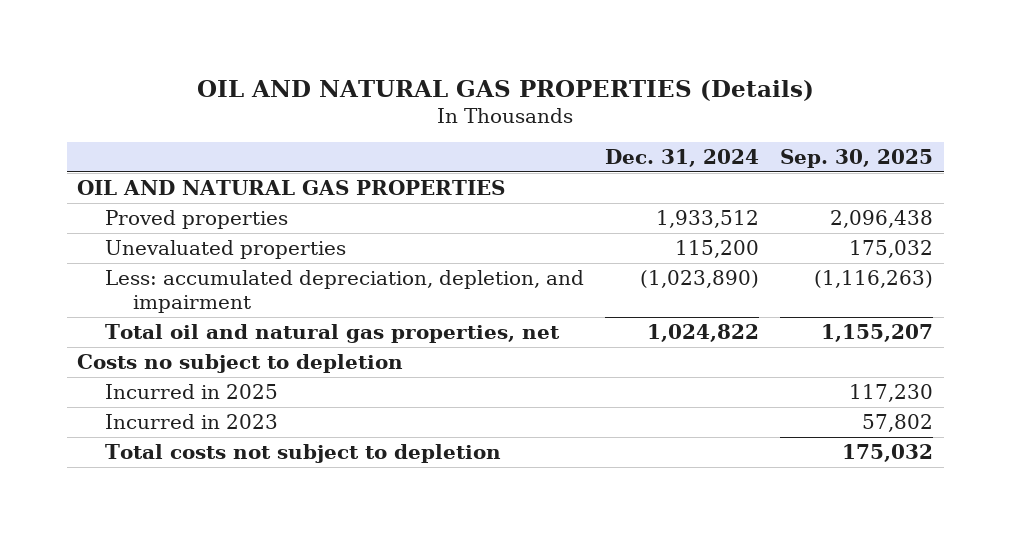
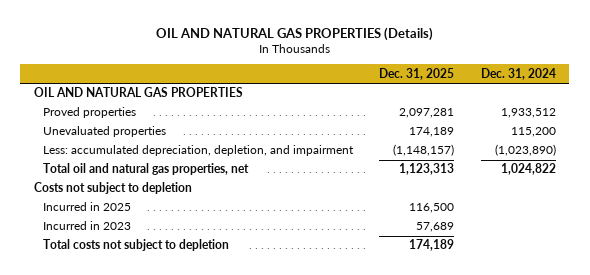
- | Dec. 31, 2024 | Sep. 30, 2025
+ | Dec. 31, 2025 | Dec. 31, 2024
- Costs no subject to depletion
+ Costs not subject to depletion

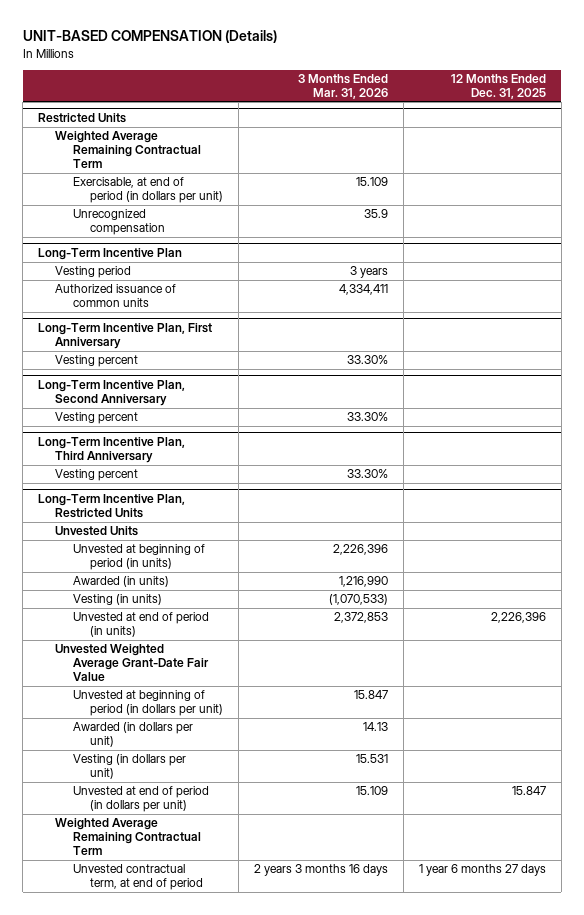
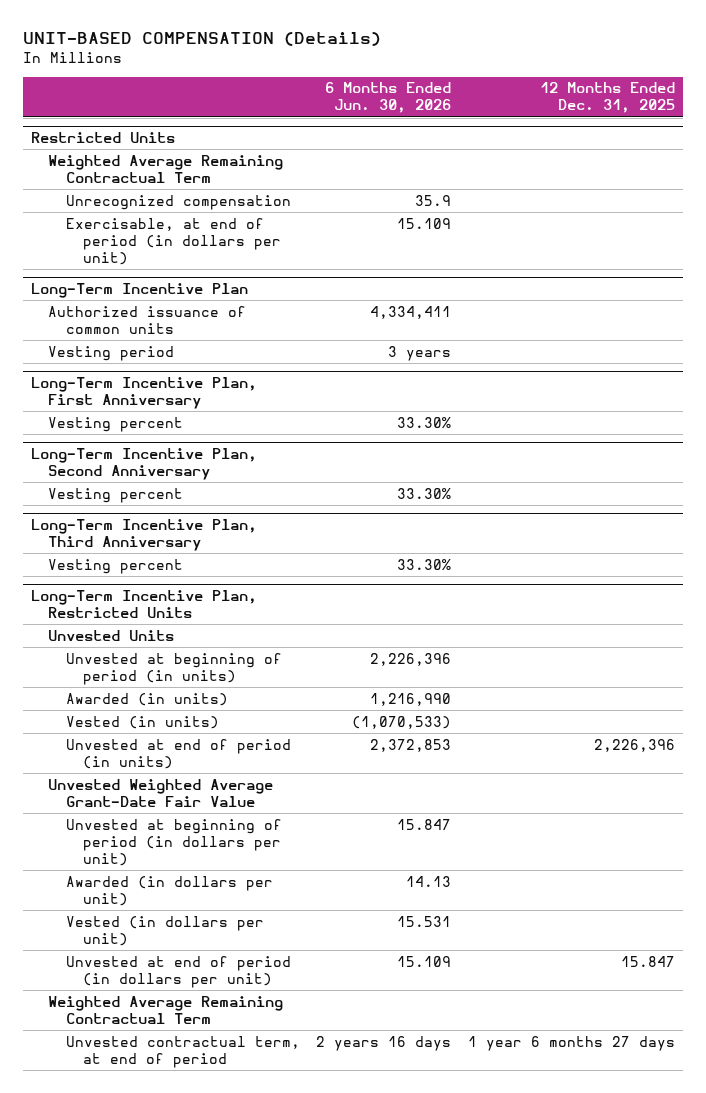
- | 3 Months Ended Mar. 31, 2026 | 12 Months Ended Dec. 31, 2025
+ | 6 Months Ended Jun. 30, 2026 | 12 Months Ended Dec. 31, 2025
@ Restricted Units
moved down: Exercisable, at end of period (in dollars per unit) | 15.109 |
@ Long-Term Incentive Plan
moved down: Vesting period | 3 years |
@ Long-Term Incentive Plan, Restricted Units
- Vesting (in units) | (1,070,533) |
+ Vested (in units) | (1,070,533) |
- Vesting (in dollars per unit) | 15.531 |
+ Vested (in dollars per unit) | 15.531 |

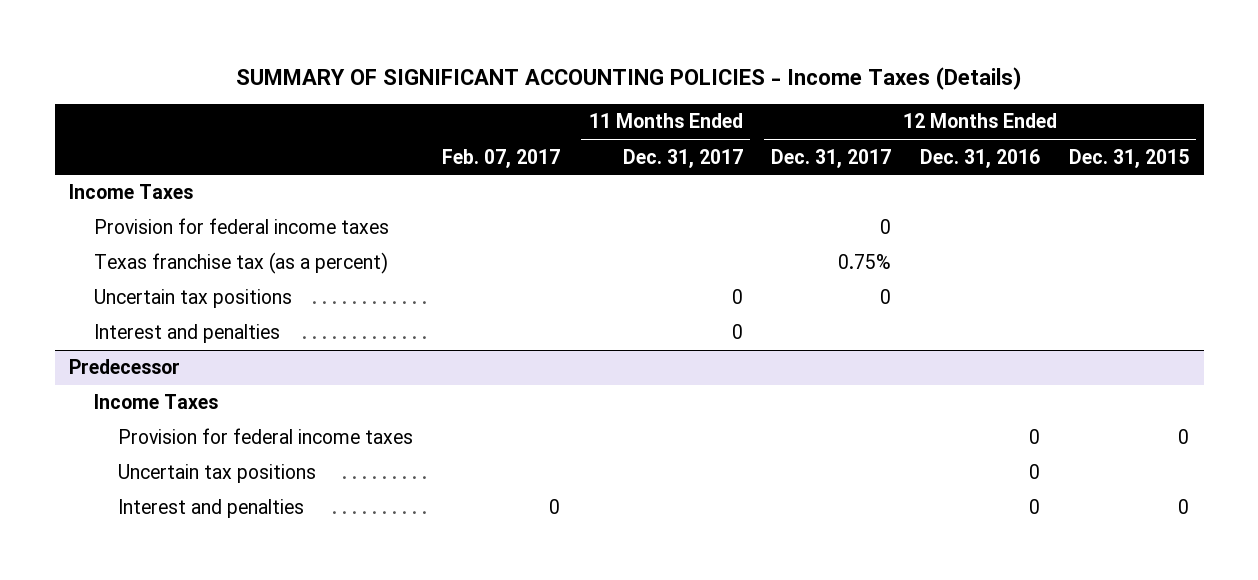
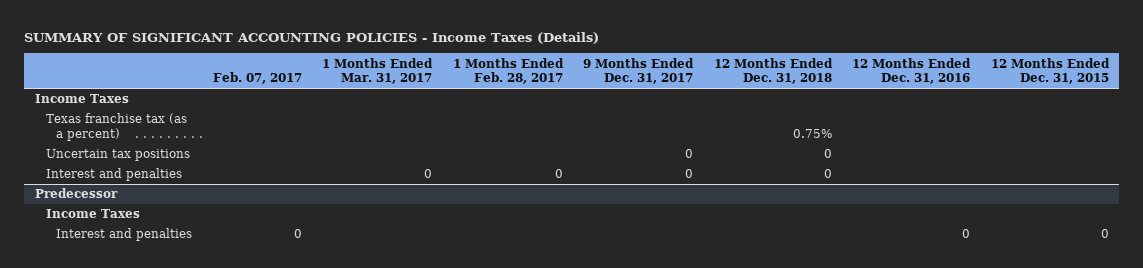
- | Feb. 07, 2017 | 11 Months Ended Dec. 31, 2017 | 12 Months Ended Dec. 31, 2017 | 12 Months Ended Dec. 31, 2016 | 12 Months Ended Dec. 31, 2015
+ | Feb. 07, 2017 | 1 Months Ended Mar. 31, 2017 | 1 Months Ended Feb. 28, 2017 | 9 Months Ended Dec. 31, 2017 | 12 Months Ended Dec. 31, 2018 | 12 Months Ended Dec. 31, 2016 | 12 Months Ended Dec. 31, 2015
- Provision for federal income taxes | | | 0 | |
@ Predecessor
- Provision for federal income taxes | | | | 0 | 0
- Uncertain tax positions | | | | 0 |

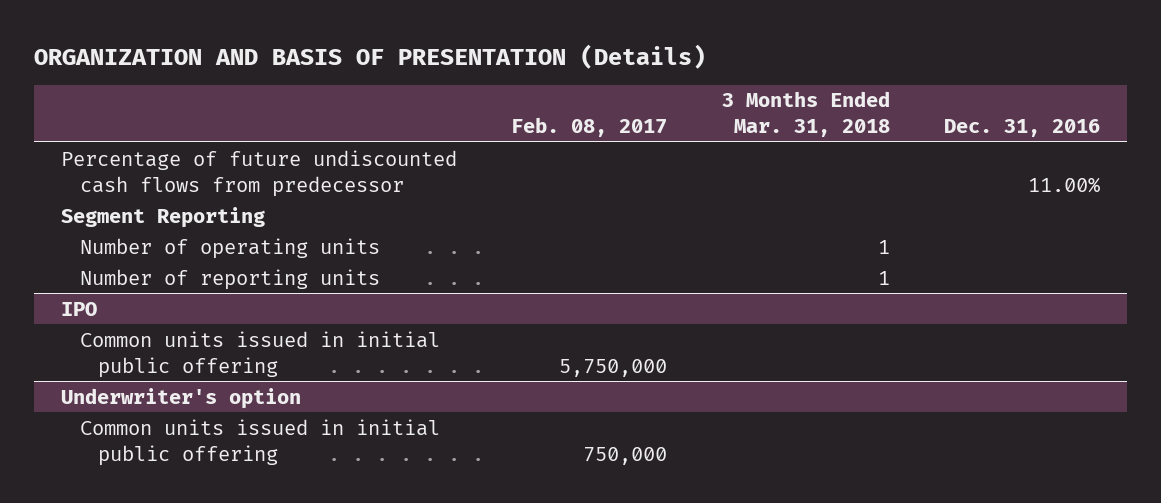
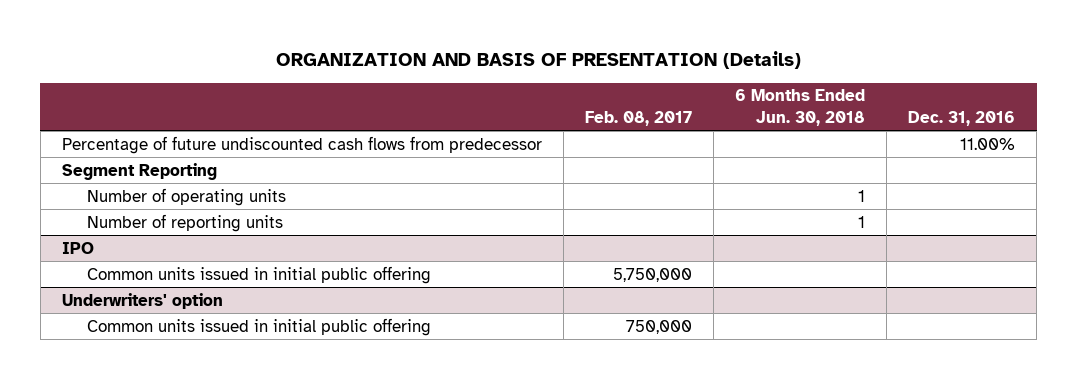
- | Feb. 08, 2017 | 3 Months Ended Mar. 31, 2018 | Dec. 31, 2016
+ | Feb. 08, 2017 | 6 Months Ended Jun. 30, 2018 | Dec. 31, 2016
- Underwriter's option
+ Underwriters' option

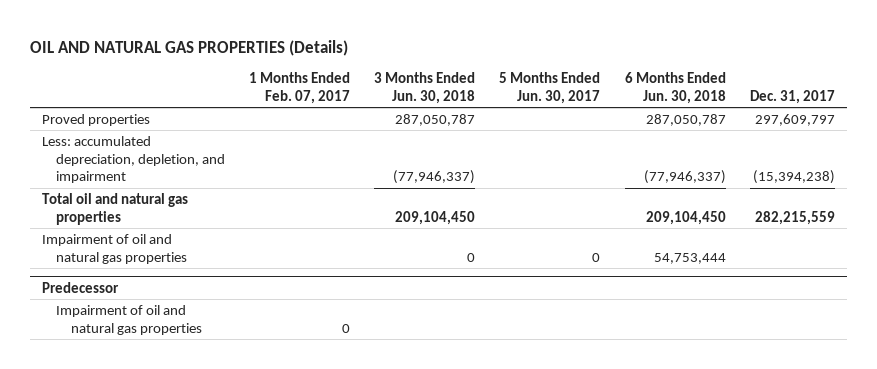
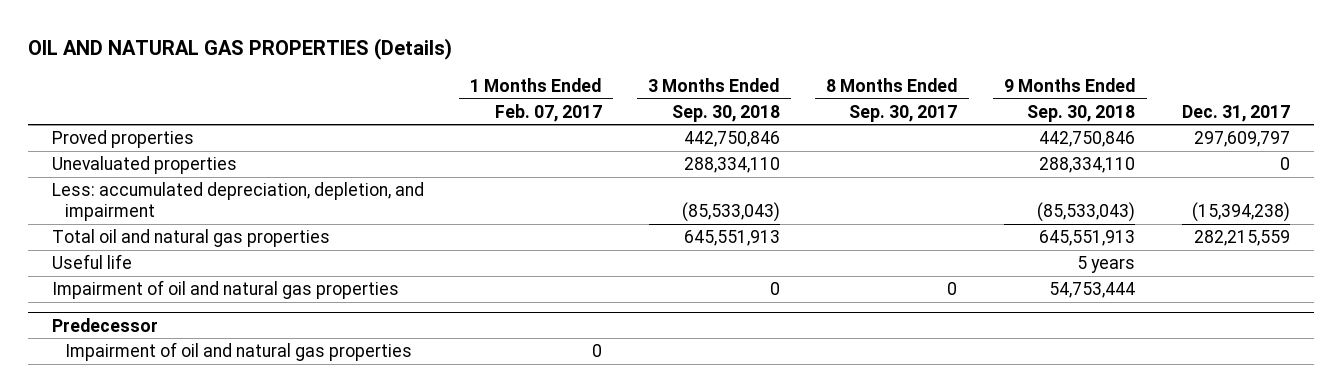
- | 1 Months Ended Feb. 07, 2017 | 3 Months Ended Jun. 30, 2018 | 5 Months Ended Jun. 30, 2017 | 6 Months Ended Jun. 30, 2018 | Dec. 31, 2017
+ | 1 Months Ended Feb. 07, 2017 | 3 Months Ended Sep. 30, 2018 | 8 Months Ended Sep. 30, 2017 | 9 Months Ended Sep. 30, 2018 | Dec. 31, 2017
+ Unevaluated properties | | 288,334,110 | | 288,334,110 | 0
+ Useful life | | | | 5 years |

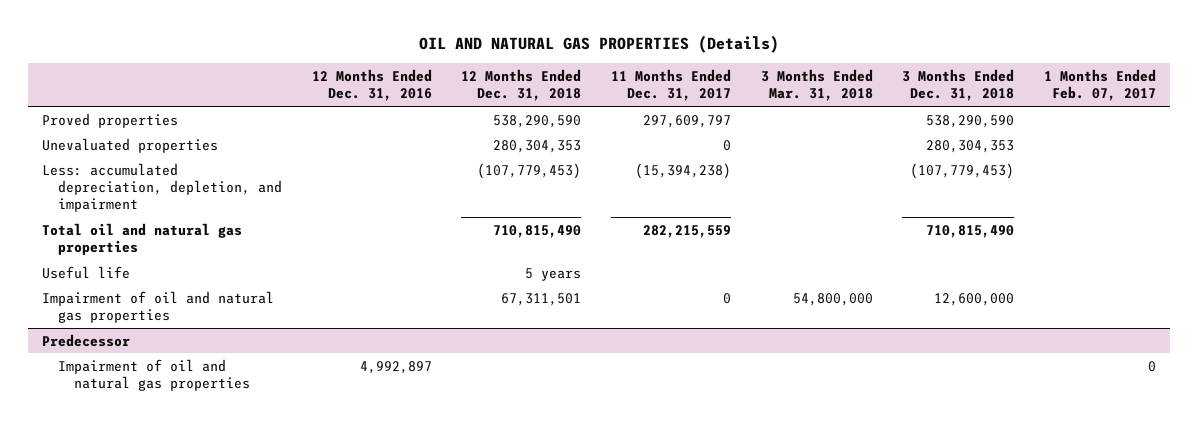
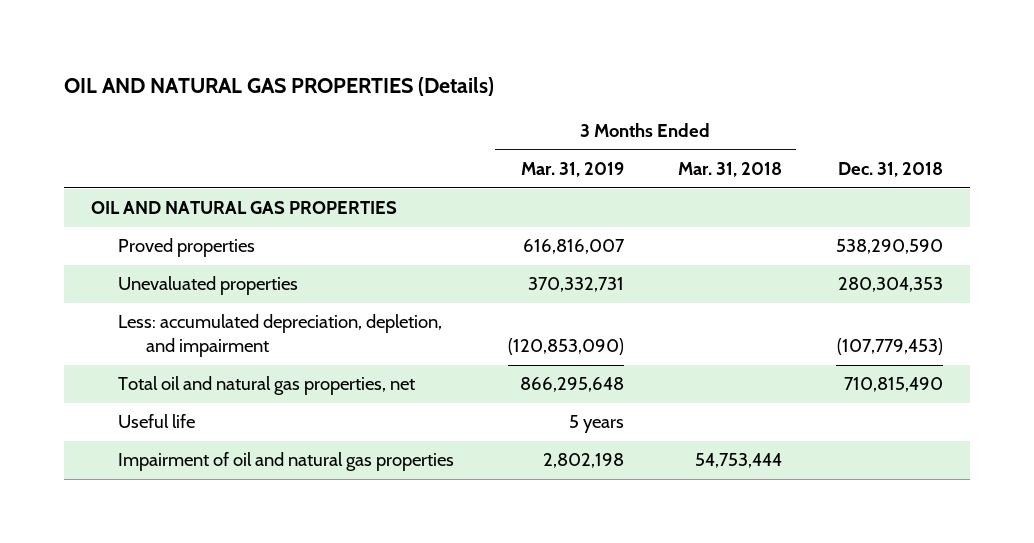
- | 12 Months Ended Dec. 31, 2016 | 12 Months Ended Dec. 31, 2018 | 11 Months Ended Dec. 31, 2017 | 3 Months Ended Mar. 31, 2018 | 3 Months Ended Dec. 31, 2018 | 1 Months Ended Feb. 07, 2017
+ | 3 Months Ended Mar. 31, 2019 | 3 Months Ended Mar. 31, 2018 | Dec. 31, 2018
+ OIL AND NATURAL GAS PROPERTIES
- Total oil and natural gas properties | | 710,815,490 | 282,215,559 | | 710,815,490 |
+ Total oil and natural gas properties, net | 866,295,648 | | 710,815,490
- Impairment of oil and natural gas properties | | 67,311,501 | 0 | 54,800,000 | 12,600,000 |
- Predecessor
- Impairment of oil and natural gas properties | 4,992,897 | | | | | 0
+ Impairment of oil and natural gas properties | 2,802,198 | 54,753,444 |

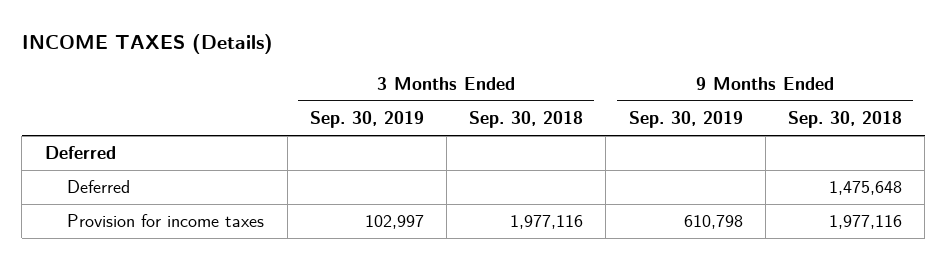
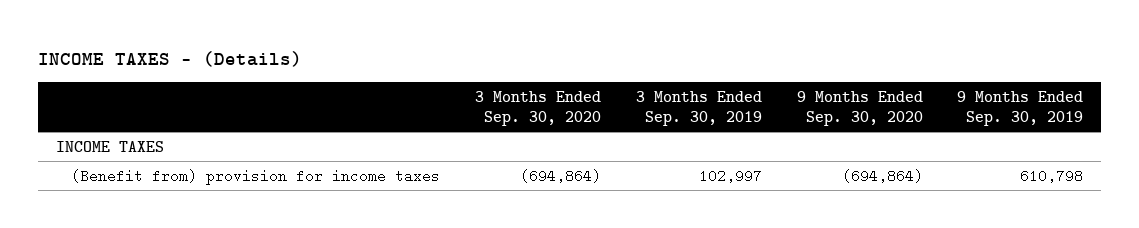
- INCOME TAXES (Details)
+ INCOME TAXES - (Details)
- | 3 Months Ended Sep. 30, 2019 | 3 Months Ended Sep. 30, 2018 | 9 Months Ended Sep. 30, 2019 | 9 Months Ended Sep. 30, 2018
+ | 3 Months Ended Sep. 30, 2020 | 3 Months Ended Sep. 30, 2019 | 9 Months Ended Sep. 30, 2020 | 9 Months Ended Sep. 30, 2019
- Deferred
- Deferred | | | | 1,475,648
- Provision for income taxes | 102,997 | 1,977,116 | 610,798 | 1,977,116
+ INCOME TAXES
+ (Benefit from) provision for income taxes | (694,864) | 102,997 | (694,864) | 610,798

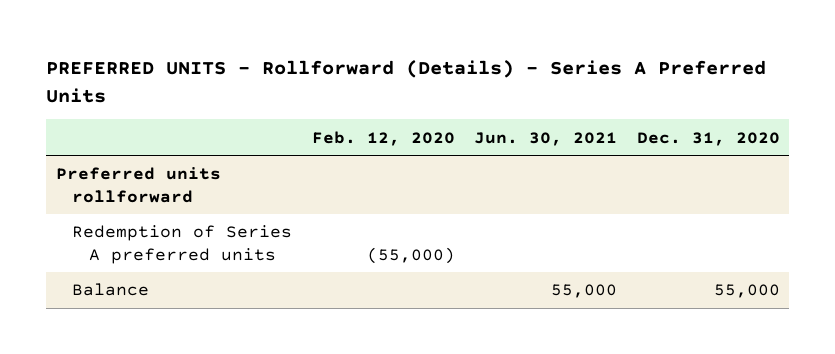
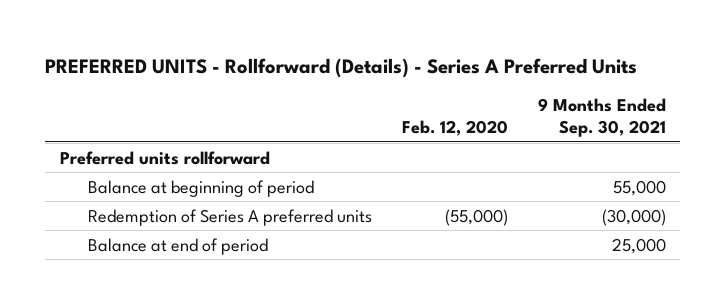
- | Feb. 12, 2020 | Jun. 30, 2021 | Dec. 31, 2020
+ | Feb. 12, 2020 | 9 Months Ended Sep. 30, 2021
+ Balance at beginning of period | | 55,000
- Balance | | 55,000 | 55,000
+ Balance at end of period | | 25,000

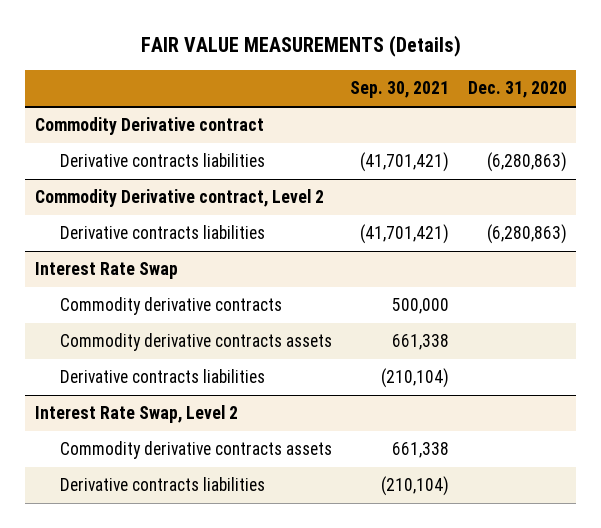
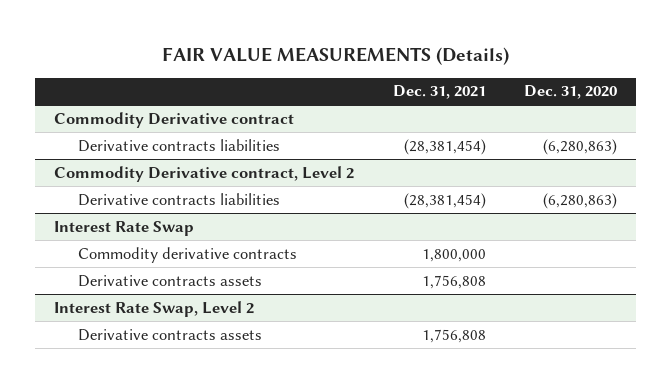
- | Sep. 30, 2021 | Dec. 31, 2020
+ | Dec. 31, 2021 | Dec. 31, 2020
@ Interest Rate Swap
- Commodity derivative contracts assets | 661,338 |
- Derivative contracts liabilities | (210,104) |
+ Derivative contracts assets | 1,756,808 |
@ Interest Rate Swap, Level 2
- Commodity derivative contracts assets | 661,338 |
- Derivative contracts liabilities | (210,104) |
+ Derivative contracts assets | 1,756,808 |

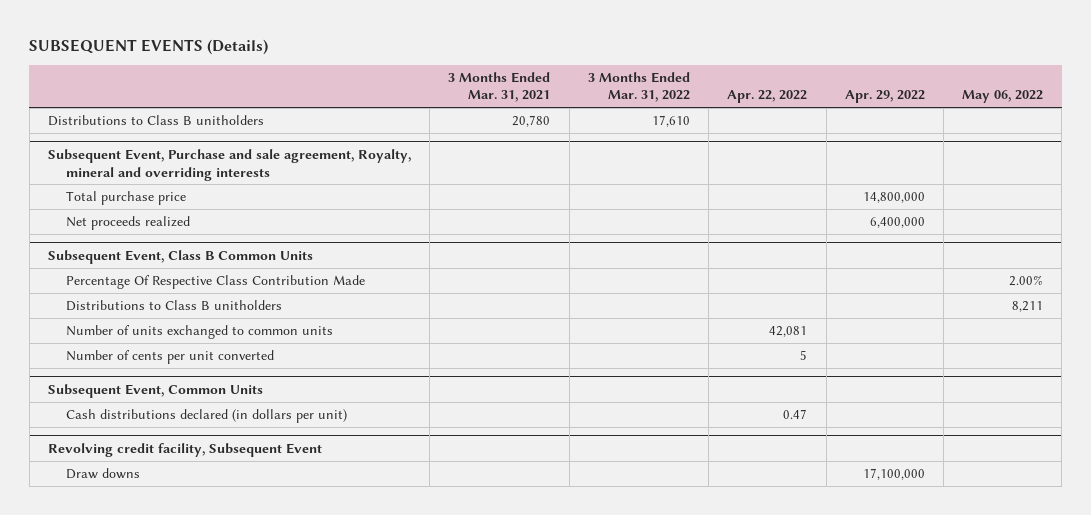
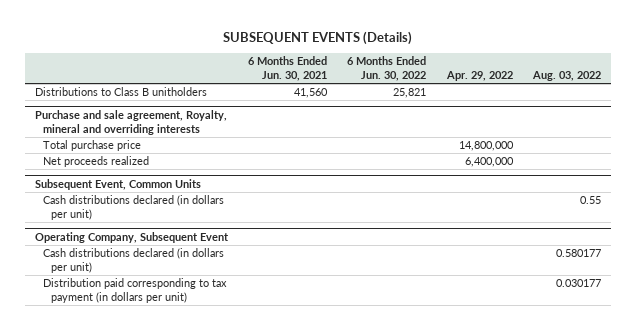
- | 3 Months Ended Mar. 31, 2021 | 3 Months Ended Mar. 31, 2022 | Apr. 22, 2022 | Apr. 29, 2022 | May 06, 2022
+ | 6 Months Ended Jun. 30, 2021 | 6 Months Ended Jun. 30, 2022 | Apr. 29, 2022 | Aug. 03, 2022
- Subsequent Event, Purchase and sale agreement, Royalty, mineral and overriding interests
+ Purchase and sale agreement, Royalty, mineral and overriding interests
- Subsequent Event, Class B Common Units
- Percentage Of Respective Class Contribution Made | | | | | 2.00%
- Distributions to Class B unitholders | | | | | 8,211
- Number of units exchanged to common units | | | 42,081 | |
- Number of cents per unit converted | | | 5 | |
- Revolving credit facility, Subsequent Event
- Draw downs | | | | 17,100,000 |
+ Operating Company, Subsequent Event
+ Cash distributions declared (in dollars per unit) | | | | 0.580177
+ Distribution paid corresponding to tax payment (in dollars per unit) | | | | 0.030177

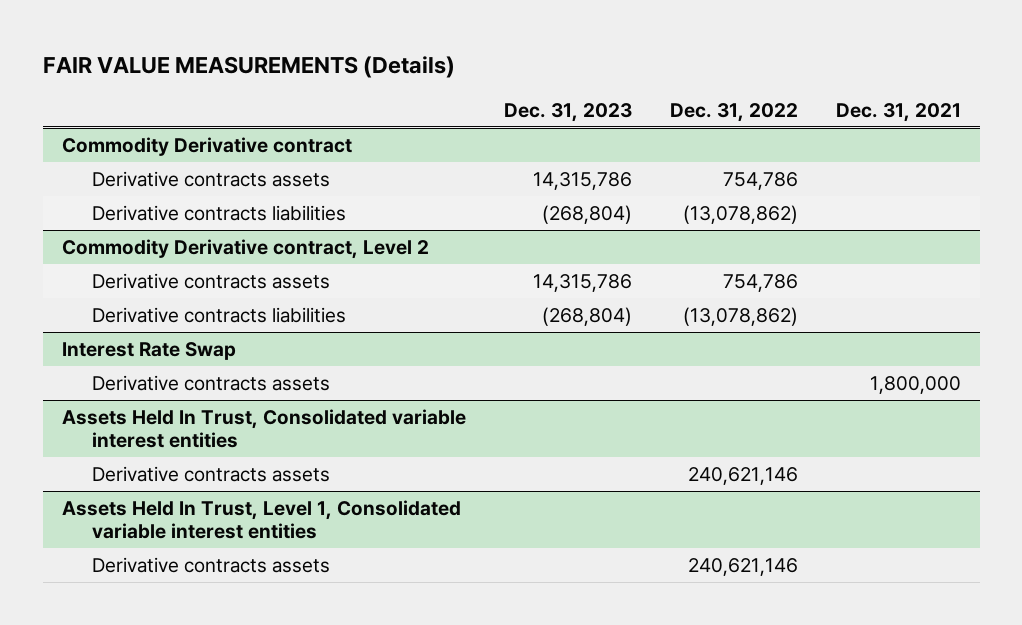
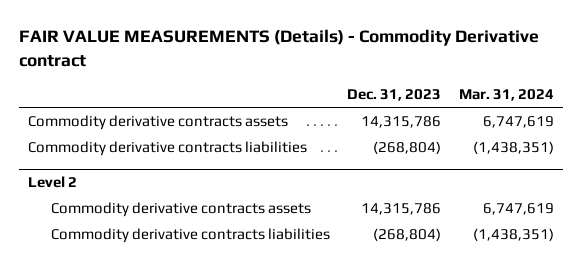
- FAIR VALUE MEASUREMENTS (Details)
+ FAIR VALUE MEASUREMENTS (Details) - Commodity Derivative contract
- | Dec. 31, 2023 | Dec. 31, 2022 | Dec. 31, 2021
+ | Dec. 31, 2023 | Mar. 31, 2024
- Commodity Derivative contract
- Derivative contracts assets | 14,315,786 | 754,786 |
- Derivative contracts liabilities | (268,804) | (13,078,862) |
- Commodity Derivative contract, Level 2
- Derivative contracts assets | 14,315,786 | 754,786 |
- Derivative contracts liabilities | (268,804) | (13,078,862) |
- Interest Rate Swap
- Derivative contracts assets | | | 1,800,000
- Assets Held In Trust, Consolidated variable interest entities
- Derivative contracts assets | | 240,621,146 |
- Assets Held In Trust, Level 1, Consolidated variable interest entities
- Derivative contracts assets | | 240,621,146 |
+ Commodity derivative contracts assets | 14,315,786 | 6,747,619
+ Commodity derivative contracts liabilities | (268,804) | (1,438,351)
+ Level 2
+ Commodity derivative contracts assets | 14,315,786 | 6,747,619
+ Commodity derivative contracts liabilities | (268,804) | (1,438,351)

